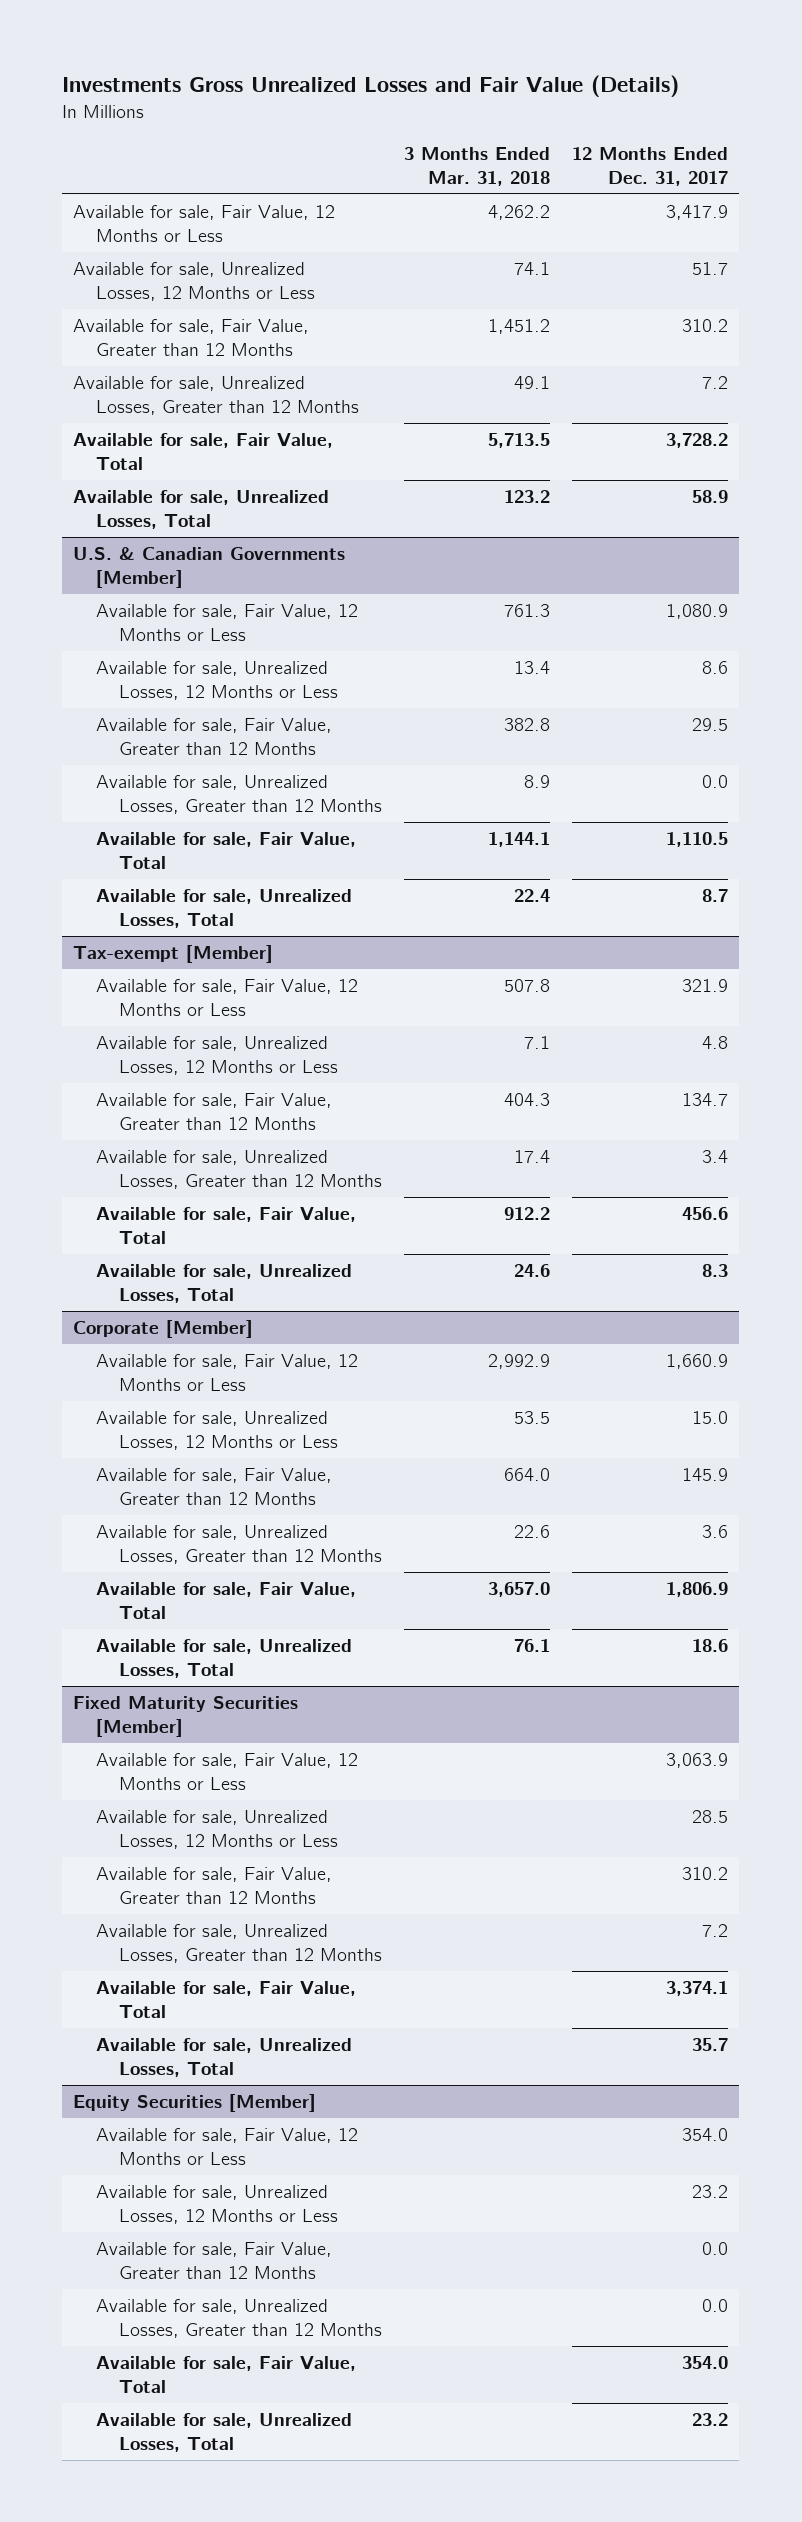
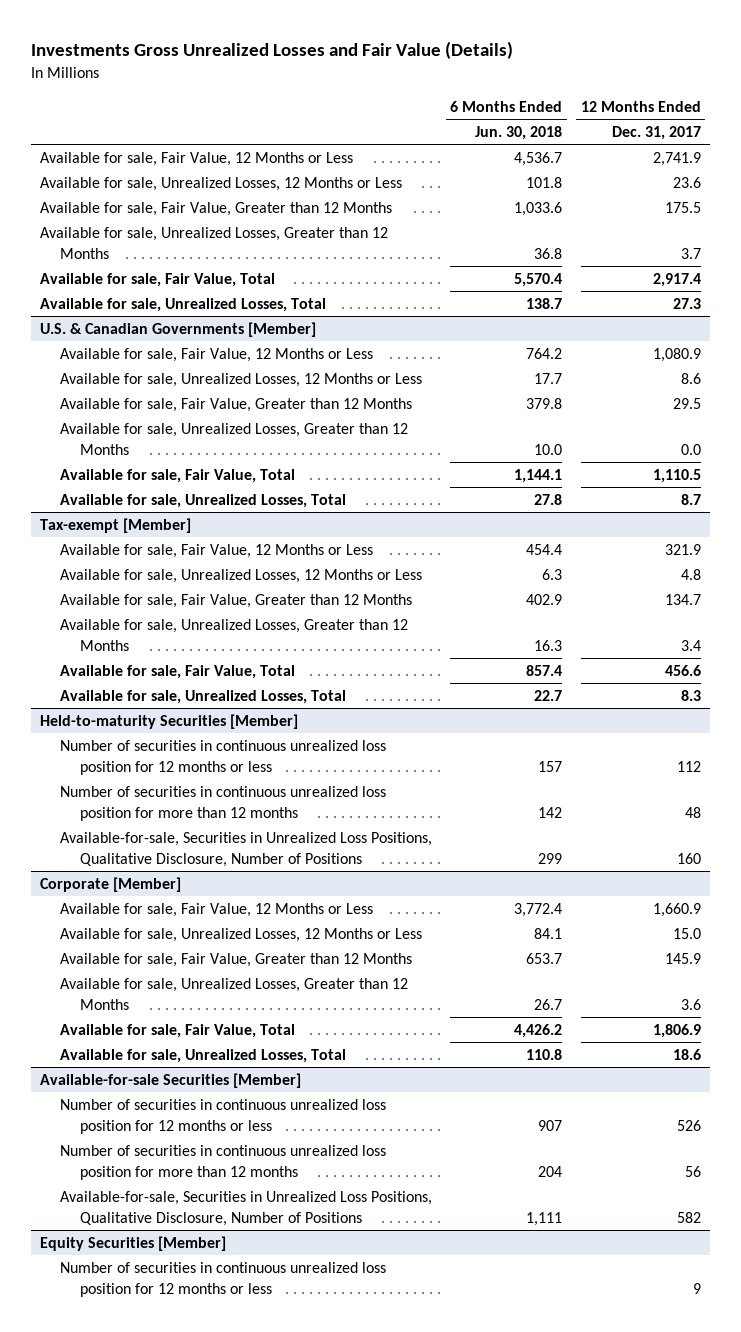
- | 3 Months Ended Mar. 31, 2018 | 12 Months Ended Dec. 31, 2017
+ | 6 Months Ended Jun. 30, 2018 | 12 Months Ended Dec. 31, 2017
- Available for sale, Fair Value, 12 Months or Less | 4,262.2 | 3,417.9
- Available for sale, Unrealized Losses, 12 Months or Less | 74.1 | 51.7
- Available for sale, Fair Value, Greater than 12 Months | 1,451.2 | 310.2
- Available for sale, Unrealized Losses, Greater than 12 Months | 49.1 | 7.2
- Available for sale, Fair Value, Total | 5,713.5 | 3,728.2
- Available for sale, Unrealized Losses, Total | 123.2 | 58.9
+ Available for sale, Fair Value, 12 Months or Less | 4,536.7 | 2,741.9
+ Available for sale, Unrealized Losses, 12 Months or Less | 101.8 | 23.6
+ Available for sale, Fair Value, Greater than 12 Months | 1,033.6 | 175.5
+ Available for sale, Unrealized Losses, Greater than 12 Months | 36.8 | 3.7
+ Available for sale, Fair Value, Total | 5,570.4 | 2,917.4
+ Available for sale, Unrealized Losses, Total | 138.7 | 27.3
+ Held-to-maturity Securities [Member]
+ Number of securities in continuous unrealized loss position for 12 months or less | 157 | 112
+ Number of securities in continuous unrealized loss position for more than 12 months | 142 | 48
+ Available-for-sale, Securities in Unrealized Loss Positions, Qualitative Disclosure, Number of Positions | 299 | 160
- Fixed Maturity Securities [Member]
- Available for sale, Fair Value, 12 Months or Less | | 3,063.9
- Available for sale, Unrealized Losses, 12 Months or Less | | 28.5
- Available for sale, Fair Value, Greater than 12 Months | | 310.2
- Available for sale, Unrealized Losses, Greater than 12 Months | | 7.2
- Available for sale, Fair Value, Total | | 3,374.1
- Available for sale, Unrealized Losses, Total | | 35.7
+ Available-for-sale Securities [Member]
+ Number of securities in continuous unrealized loss position for 12 months or less | 907 | 526
+ Number of securities in continuous unrealized loss position for more than 12 months | 204 | 56
+ Available-for-sale, Securities in Unrealized Loss Positions, Qualitative Disclosure, Number of Positions | 1,111 | 582
@ Equity Securities [Member]
- Available for sale, Fair Value, 12 Months or Less | | 354.0
- Available for sale, Unrealized Losses, 12 Months or Less | | 23.2
- Available for sale, Fair Value, Greater than 12 Months | | 0.0
- Available for sale, Unrealized Losses, Greater than 12 Months | | 0.0
- Available for sale, Fair Value, Total | | 354.0
- Available for sale, Unrealized Losses, Total | | 23.2
+ Number of securities in continuous unrealized loss position for 12 months or less | | 9

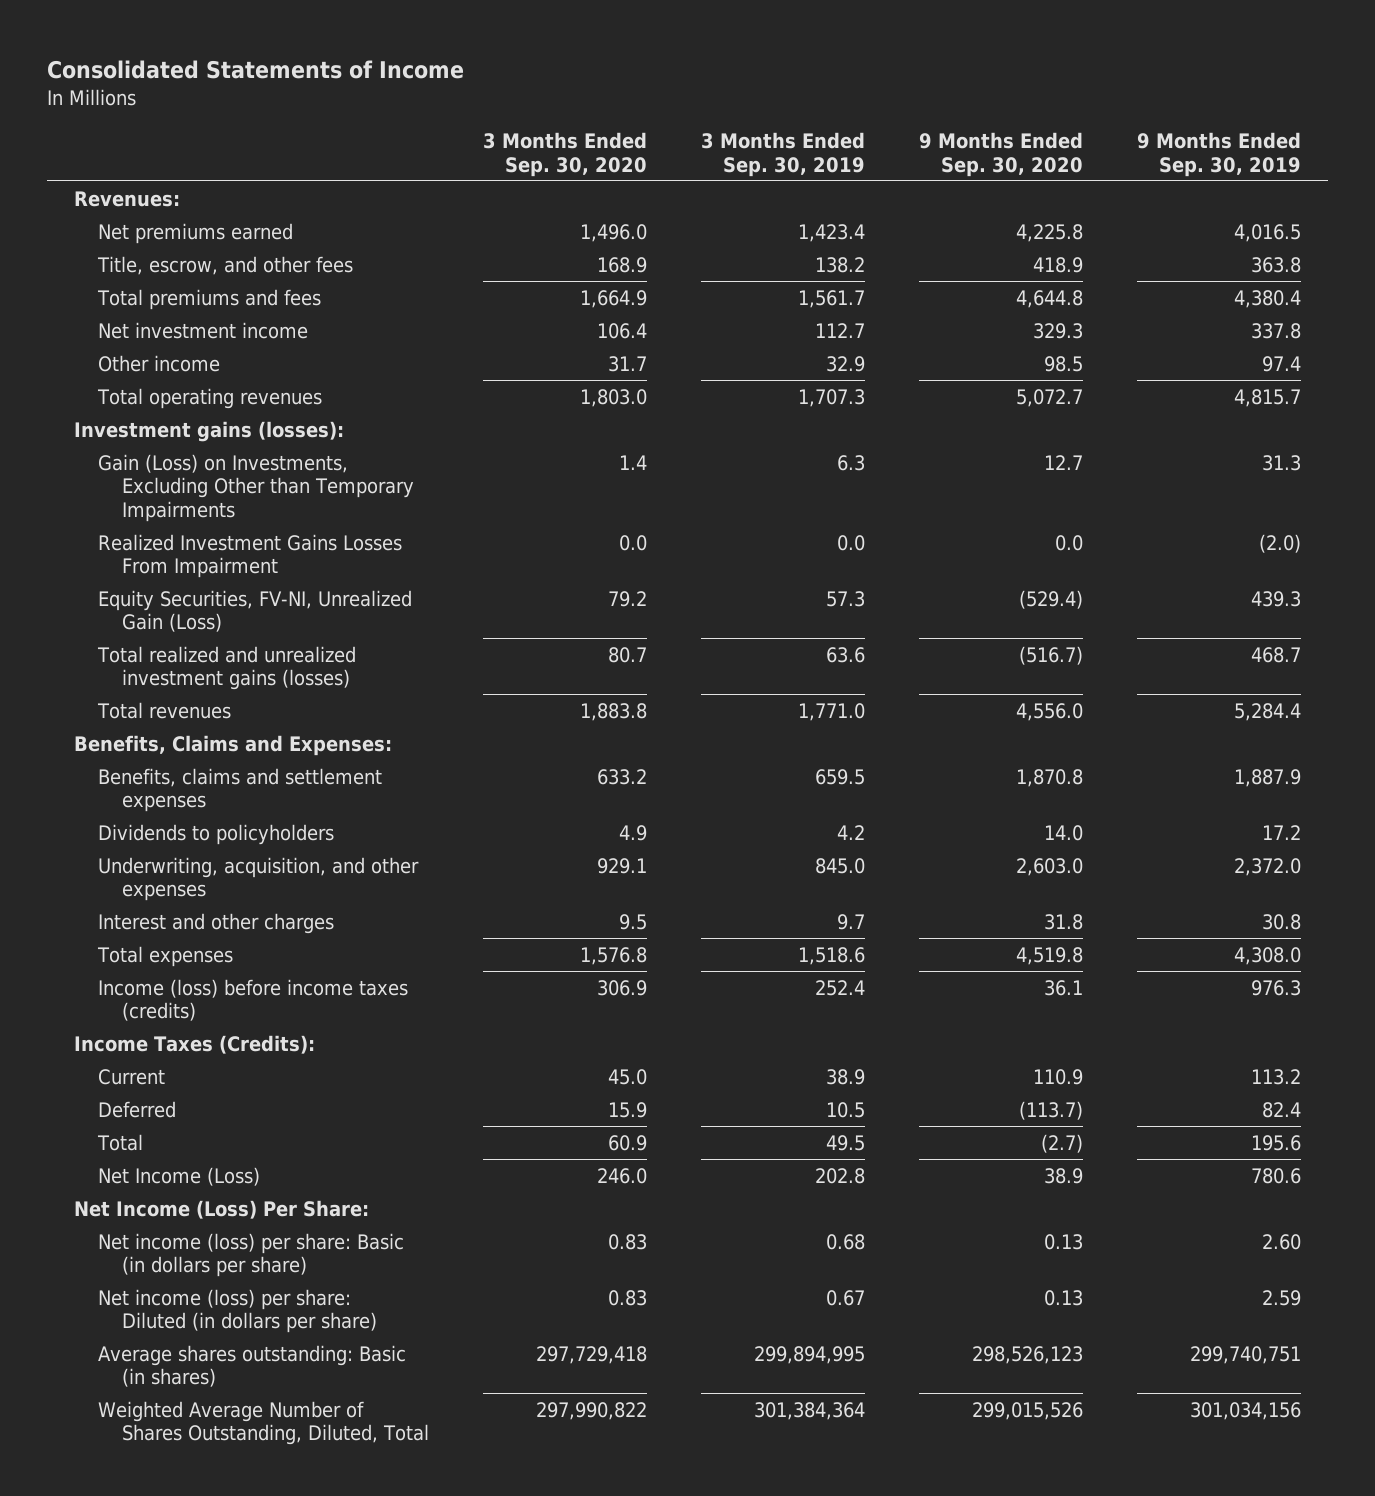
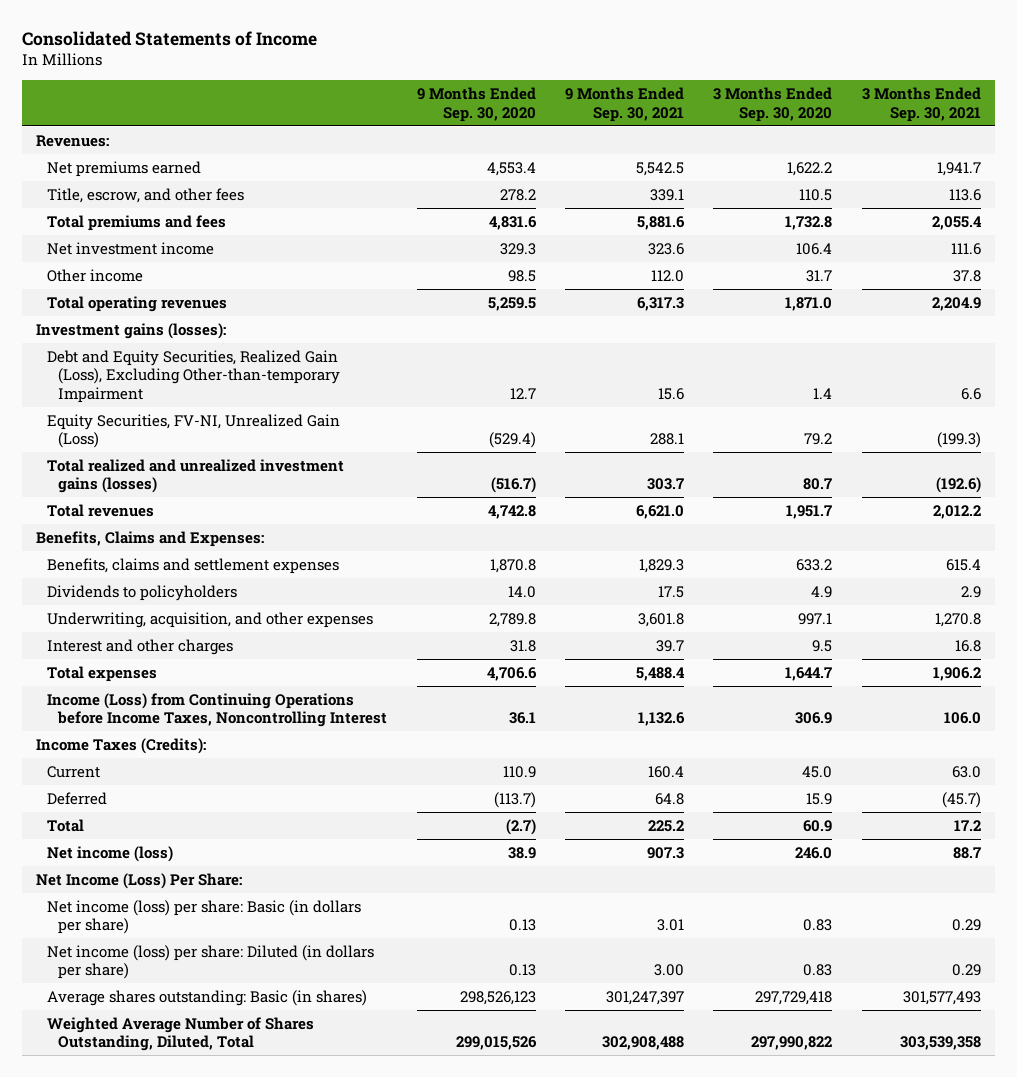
- | 3 Months Ended Sep. 30, 2020 | 3 Months Ended Sep. 30, 2019 | 9 Months Ended Sep. 30, 2020 | 9 Months Ended Sep. 30, 2019
+ | 9 Months Ended Sep. 30, 2020 | 9 Months Ended Sep. 30, 2021 | 3 Months Ended Sep. 30, 2020 | 3 Months Ended Sep. 30, 2021
- Net premiums earned | 1,496.0 | 1,423.4 | 4,225.8 | 4,016.5
- Title, escrow, and other fees | 168.9 | 138.2 | 418.9 | 363.8
- Total premiums and fees | 1,664.9 | 1,561.7 | 4,644.8 | 4,380.4
+ Net premiums earned | 4,553.4 | 5,542.5 | 1,622.2 | 1,941.7
+ Title, escrow, and other fees | 278.2 | 339.1 | 110.5 | 113.6
+ Total premiums and fees | 4,831.6 | 5,881.6 | 1,732.8 | 2,055.4
- Total operating revenues | 1,803.0 | 1,707.3 | 5,072.7 | 4,815.7
+ Total operating revenues | 5,259.5 | 6,317.3 | 1,871.0 | 2,204.9
- Gain (Loss) on Investments, Excluding Other than Temporary Impairments | 1.4 | 6.3 | 12.7 | 31.3
- Realized Investment Gains Losses From Impairment | 0.0 | 0.0 | 0.0 | (2.0)
+ Debt and Equity Securities, Realized Gain (Loss), Excluding Other-than-temporary Impairment | 12.7 | 15.6 | 1.4 | 6.6
- Total revenues | 1,883.8 | 1,771.0 | 4,556.0 | 5,284.4
+ Total revenues | 4,742.8 | 6,621.0 | 1,951.7 | 2,012.2
- Underwriting, acquisition, and other expenses | 929.1 | 845.0 | 2,603.0 | 2,372.0
+ Underwriting, acquisition, and other expenses | 2,789.8 | 3,601.8 | 997.1 | 1,270.8
- Total expenses | 1,576.8 | 1,518.6 | 4,519.8 | 4,308.0
- Income (loss) before income taxes (credits) | 306.9 | 252.4 | 36.1 | 976.3
+ Total expenses | 4,706.6 | 5,488.4 | 1,644.7 | 1,906.2
+ Income (Loss) from Continuing Operations before Income Taxes, Noncontrolling Interest | 36.1 | 1,132.6 | 306.9 | 106.0
- Net Income (Loss) | 246.0 | 202.8 | 38.9 | 780.6
+ Net income (loss) | 38.9 | 907.3 | 246.0 | 88.7

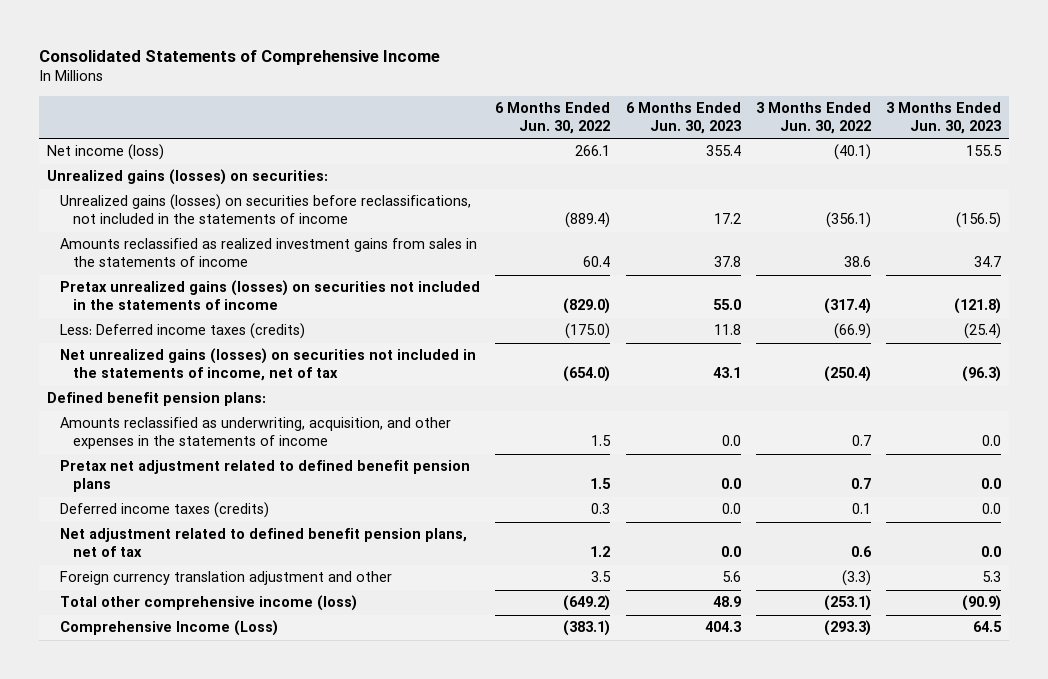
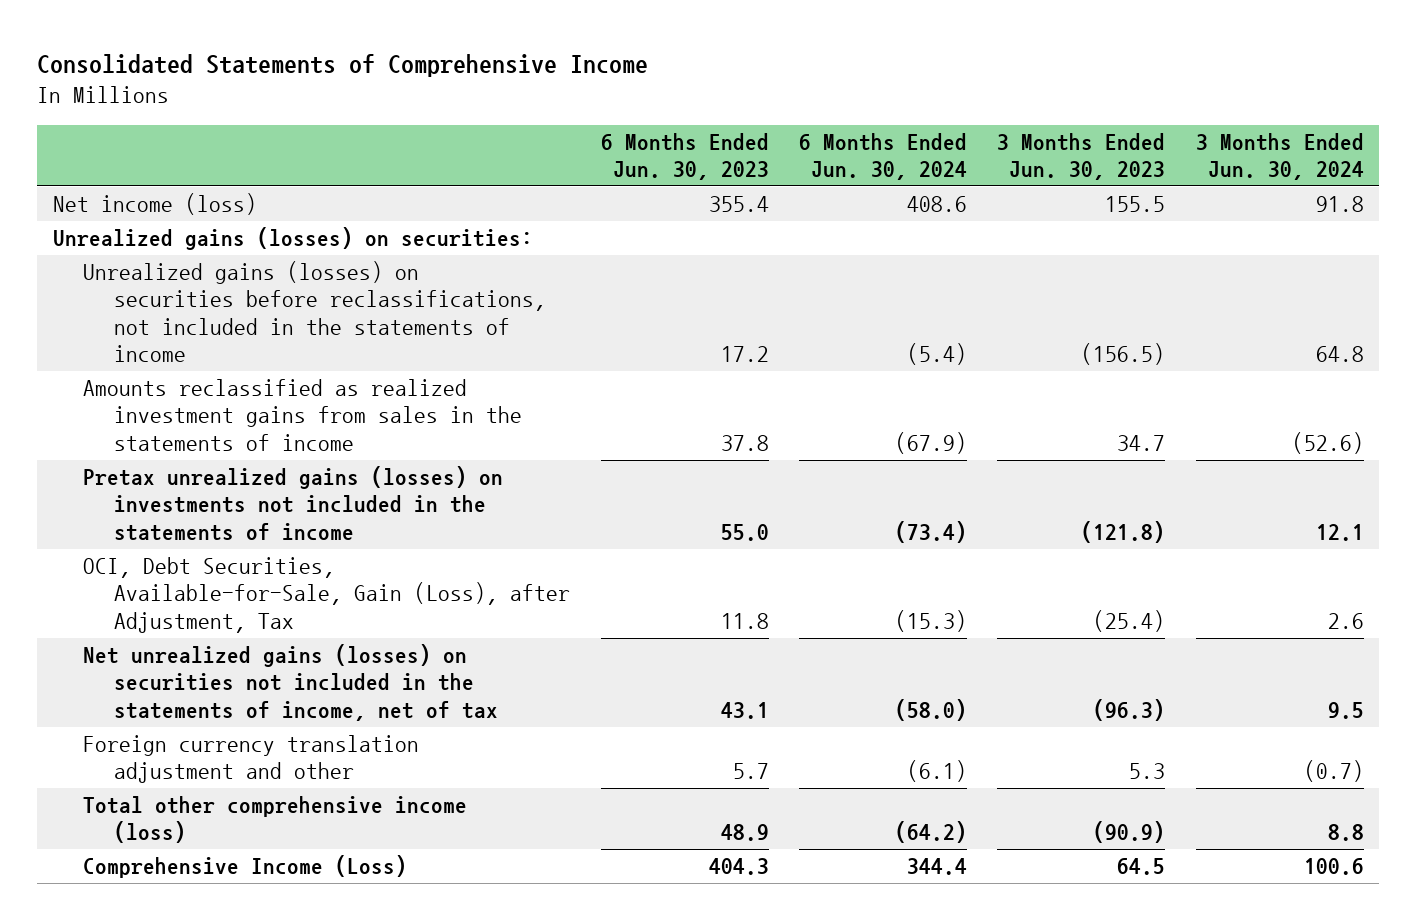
- | 6 Months Ended Jun. 30, 2022 | 6 Months Ended Jun. 30, 2023 | 3 Months Ended Jun. 30, 2022 | 3 Months Ended Jun. 30, 2023
+ | 6 Months Ended Jun. 30, 2023 | 6 Months Ended Jun. 30, 2024 | 3 Months Ended Jun. 30, 2023 | 3 Months Ended Jun. 30, 2024
- Pretax unrealized gains (losses) on securities not included in the statements of income | (829.0) | 55.0 | (317.4) | (121.8)
- Less: Deferred income taxes (credits) | (175.0) | 11.8 | (66.9) | (25.4)
+ Pretax unrealized gains (losses) on investments not included in the statements of income | 55.0 | (73.4) | (121.8) | 12.1
+ OCI, Debt Securities, Available-for-Sale, Gain (Loss), after Adjustment, Tax | 11.8 | (15.3) | (25.4) | 2.6
- Defined benefit pension plans:
- Amounts reclassified as underwriting, acquisition, and other expenses in the statements of income | 1.5 | 0.0 | 0.7 | 0.0
- Pretax net adjustment related to defined benefit pension plans | 1.5 | 0.0 | 0.7 | 0.0
- Deferred income taxes (credits) | 0.3 | 0.0 | 0.1 | 0.0
- Net adjustment related to defined benefit pension plans, net of tax | 1.2 | 0.0 | 0.6 | 0.0
- Foreign currency translation adjustment and other | 3.5 | 5.6 | (3.3) | 5.3
+ Foreign currency translation adjustment and other | 5.7 | (6.1) | 5.3 | (0.7)

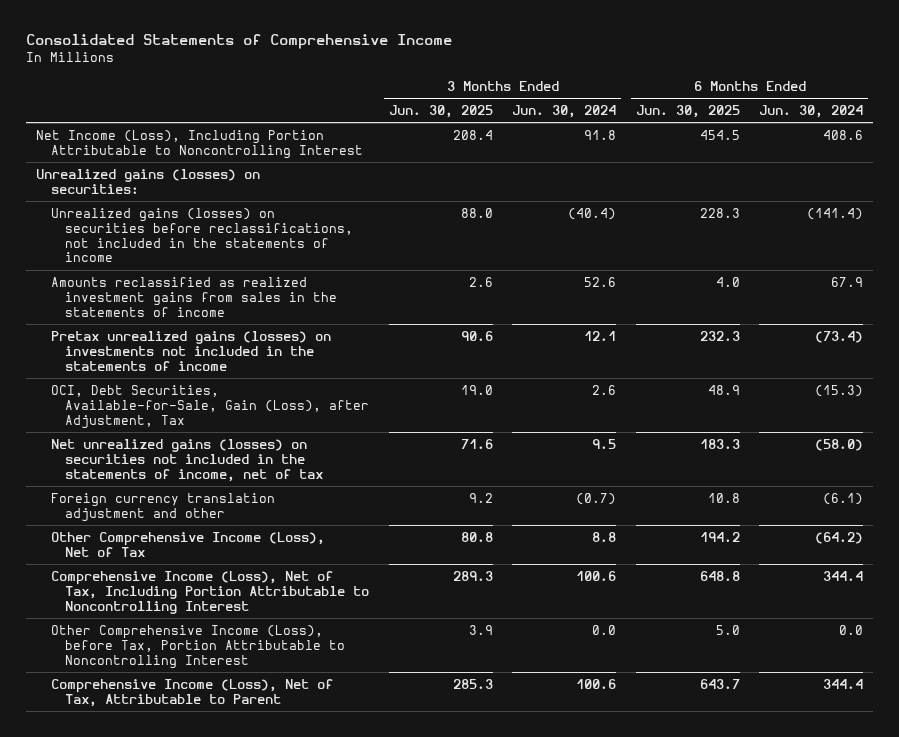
- | 6 Months Ended Jun. 30, 2023 | 6 Months Ended Jun. 30, 2024 | 3 Months Ended Jun. 30, 2023 | 3 Months Ended Jun. 30, 2024
+ | 3 Months Ended Jun. 30, 2025 | 3 Months Ended Jun. 30, 2024 | 6 Months Ended Jun. 30, 2025 | 6 Months Ended Jun. 30, 2024
- Net income (loss) | 355.4 | 408.6 | 155.5 | 91.8
+ Net Income (Loss), Including Portion Attributable to Noncontrolling Interest | 208.4 | 91.8 | 454.5 | 408.6
- Unrealized gains (losses) on securities before reclassifications, not included in the statements of income | 17.2 | (5.4) | (156.5) | 64.8
- Amounts reclassified as realized investment gains from sales in the statements of income | 37.8 | (67.9) | 34.7 | (52.6)
+ Unrealized gains (losses) on securities before reclassifications, not included in the statements of income | 88.0 | (40.4) | 228.3 | (141.4)
+ Amounts reclassified as realized investment gains from sales in the statements of income | 2.6 | 52.6 | 4.0 | 67.9
- Total other comprehensive income (loss) | 48.9 | (64.2) | (90.9) | 8.8
- Comprehensive Income (Loss) | 404.3 | 344.4 | 64.5 | 100.6
+ Other Comprehensive Income (Loss), Net of Tax | 80.8 | 8.8 | 194.2 | (64.2)
+ Comprehensive Income (Loss), Net of Tax, Including Portion Attributable to Noncontrolling Interest | 289.3 | 100.6 | 648.8 | 344.4
+ Other Comprehensive Income (Loss), before Tax, Portion Attributable to Noncontrolling Interest | 3.9 | 0.0 | 5.0 | 0.0
+ Comprehensive Income (Loss), Net of Tax, Attributable to Parent | 285.3 | 100.6 | 643.7 | 344.4

